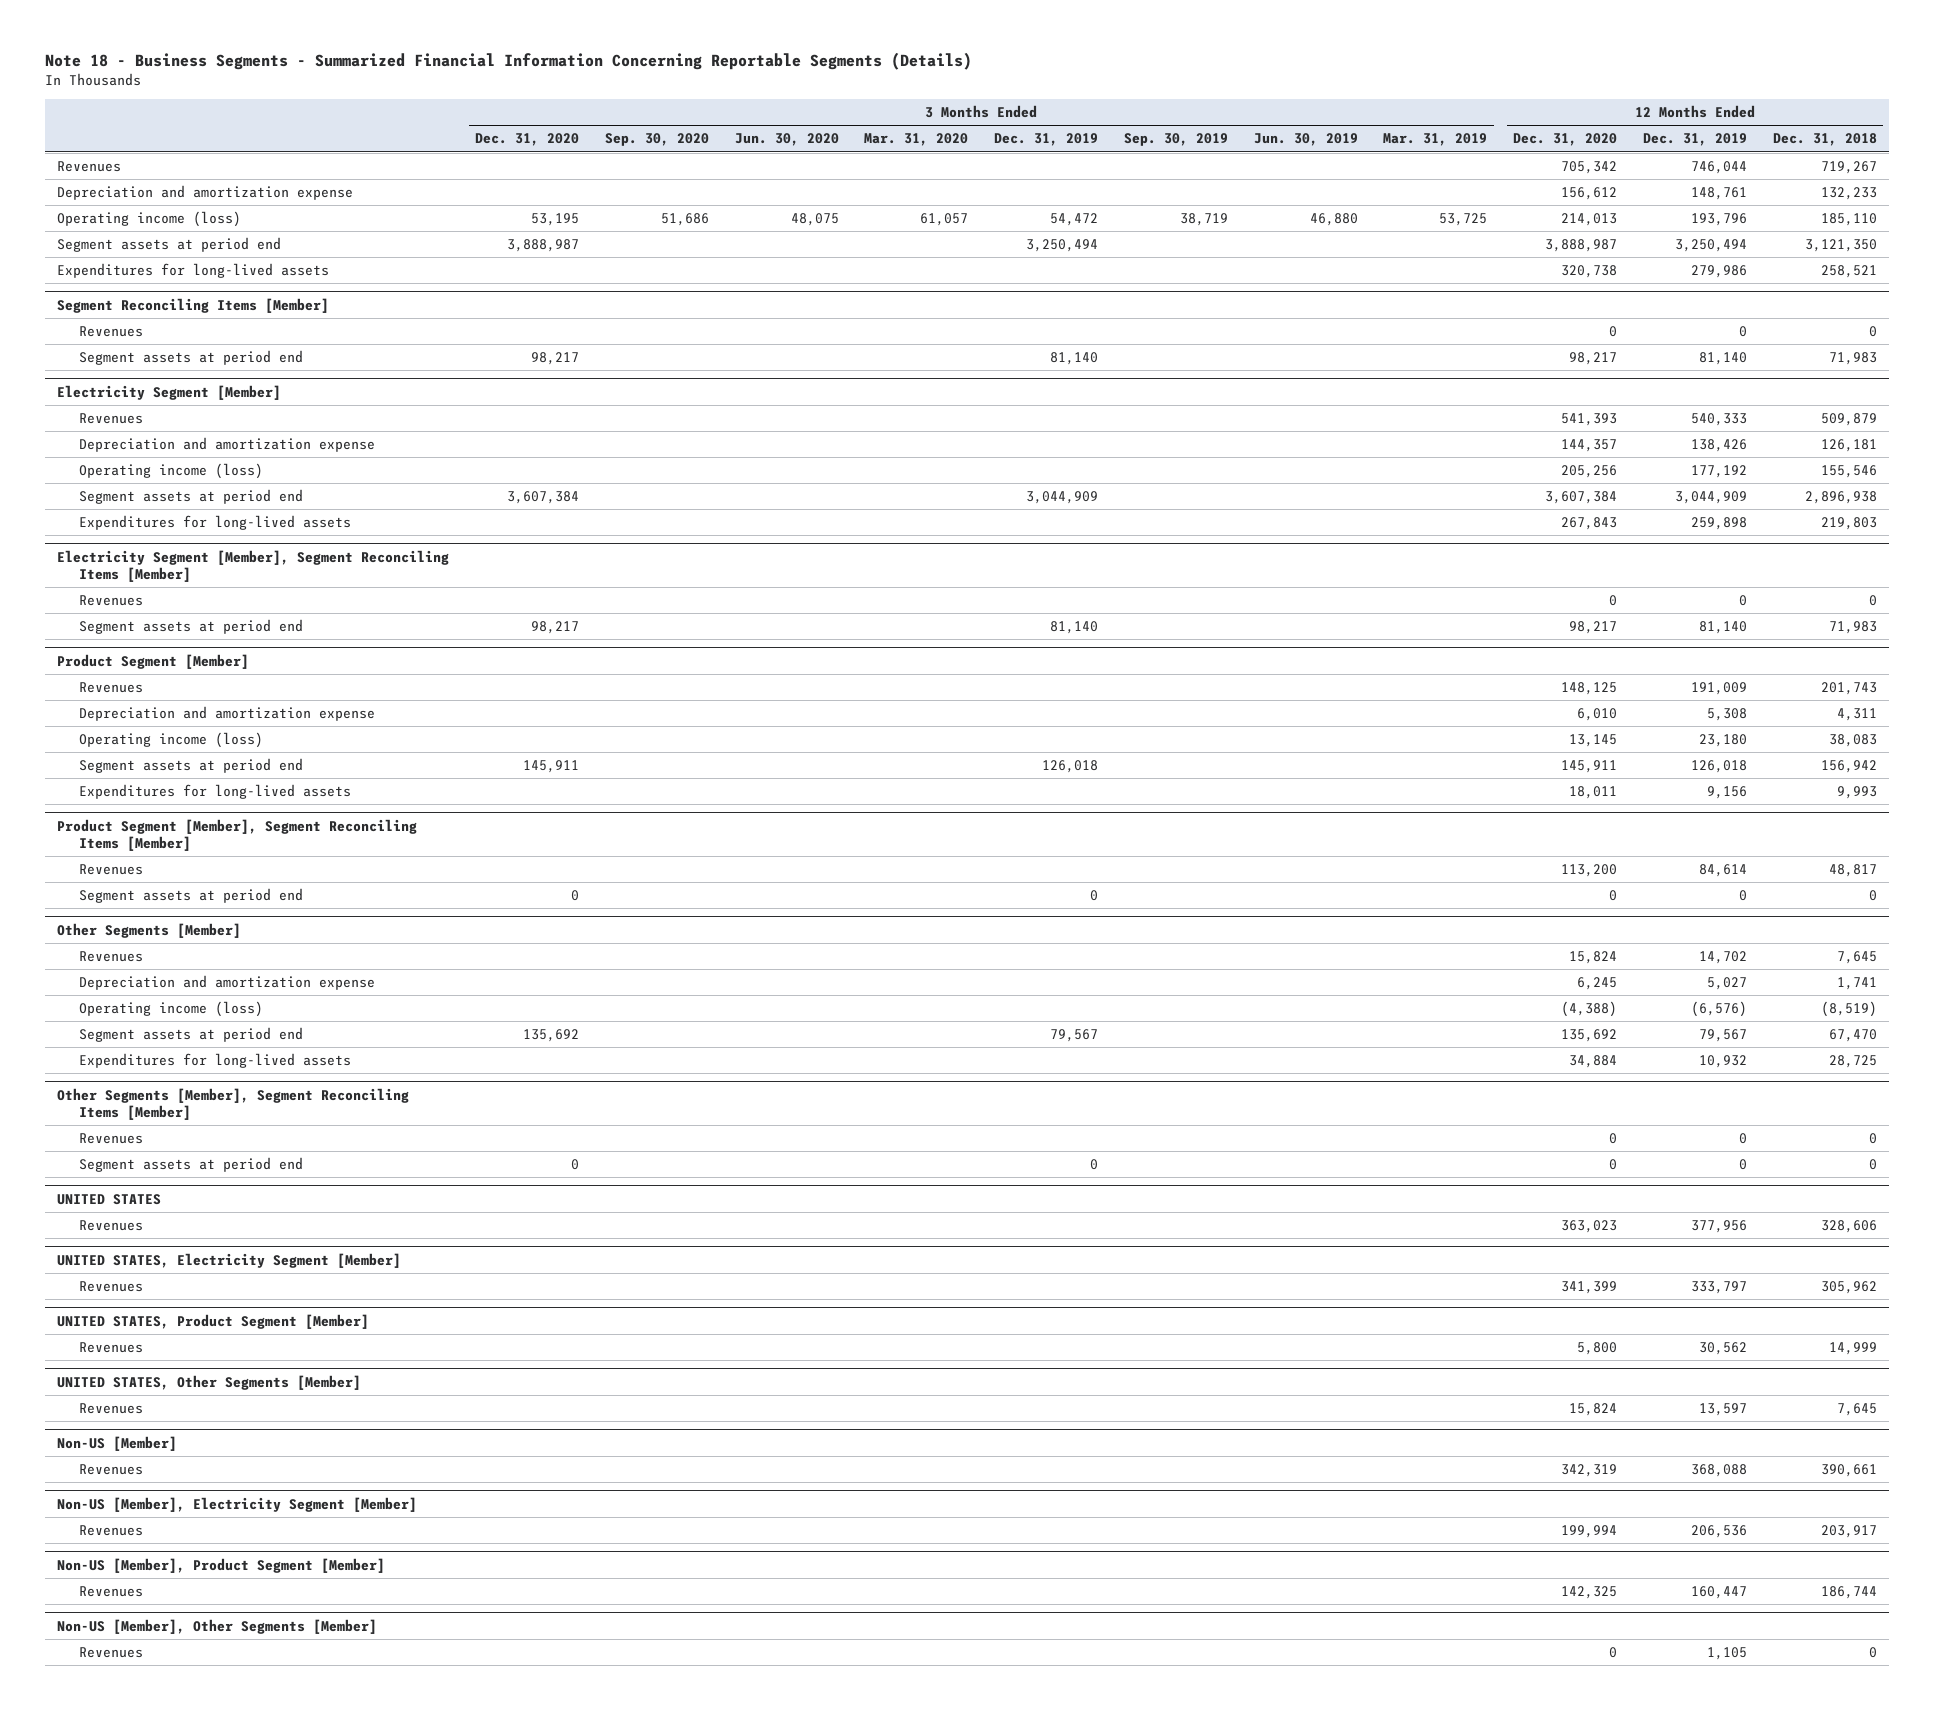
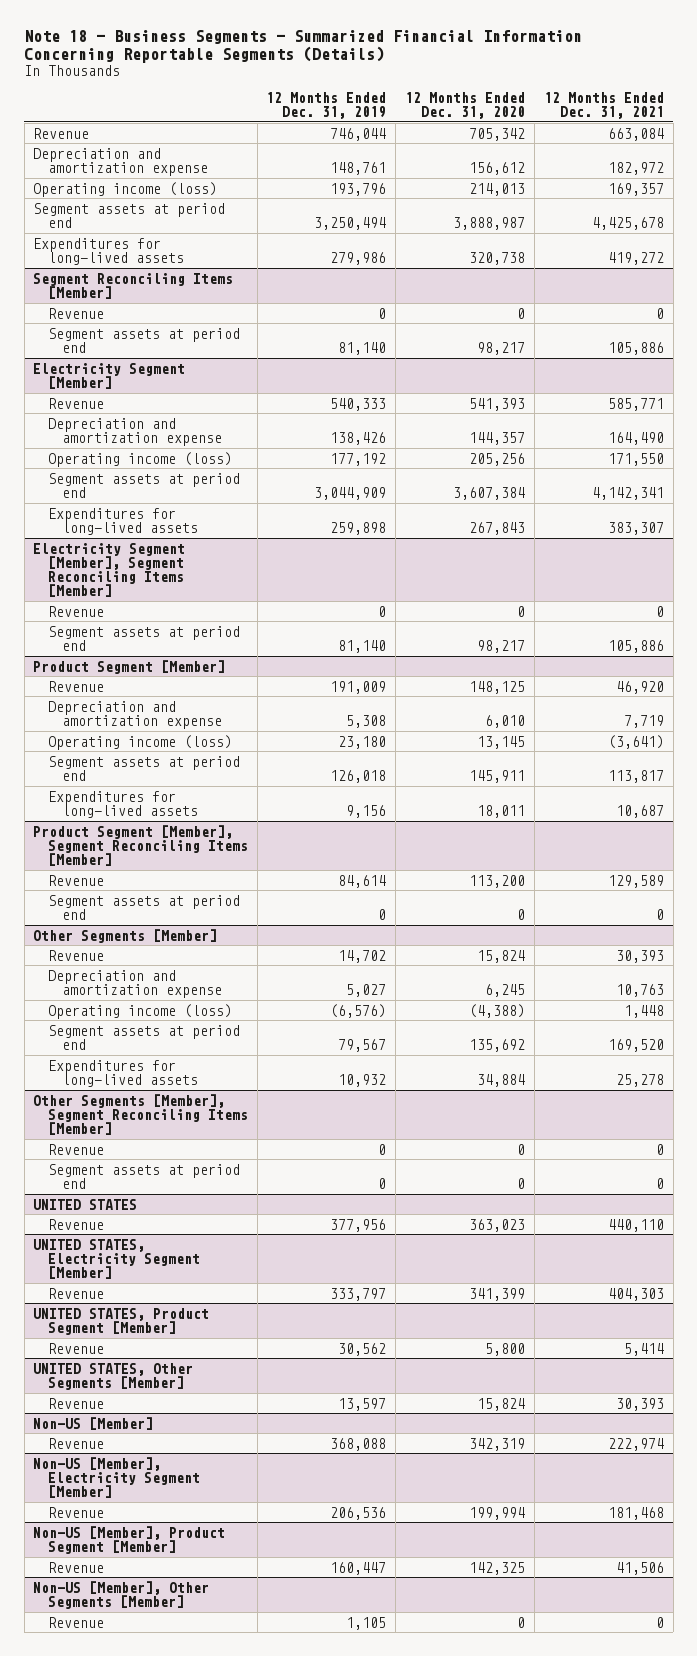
- | 3 Months Ended Dec. 31, 2020 | 3 Months Ended Sep. 30, 2020 | 3 Months Ended Jun. 30, 2020 | 3 Months Ended Mar. 31, 2020 | 3 Months Ended Dec. 31, 2019 | 3 Months Ended Sep. 30, 2019 | 3 Months Ended Jun. 30, 2019 | 3 Months Ended Mar. 31, 2019 | 12 Months Ended Dec. 31, 2020 | 12 Months Ended Dec. 31, 2019 | 12 Months Ended Dec. 31, 2018
+ | 12 Months Ended Dec. 31, 2019 | 12 Months Ended Dec. 31, 2020 | 12 Months Ended Dec. 31, 2021
- Revenues | | | | | | | | | 705,342 | 746,044 | 719,267
+ Revenue | 746,044 | 705,342 | 663,084
@ Segment Reconciling Items [Member]
- Revenues | | | | | | | | | 0 | 0 | 0
+ Revenue | 0 | 0 | 0
@ Electricity Segment [Member]
- Revenues | | | | | | | | | 541,393 | 540,333 | 509,879
+ Revenue | 540,333 | 541,393 | 585,771
@ Electricity Segment [Member], Segment Reconciling Items [Member]
- Revenues | | | | | | | | | 0 | 0 | 0
+ Revenue | 0 | 0 | 0
@ Product Segment [Member]
- Revenues | | | | | | | | | 148,125 | 191,009 | 201,743
+ Revenue | 191,009 | 148,125 | 46,920
@ Product Segment [Member], Segment Reconciling Items [Member]
- Revenues | | | | | | | | | 113,200 | 84,614 | 48,817
+ Revenue | 84,614 | 113,200 | 129,589
@ Other Segments [Member]
- Revenues | | | | | | | | | 15,824 | 14,702 | 7,645
+ Revenue | 14,702 | 15,824 | 30,393
@ Other Segments [Member], Segment Reconciling Items [Member]
- Revenues | | | | | | | | | 0 | 0 | 0
+ Revenue | 0 | 0 | 0
@ UNITED STATES
- Revenues | | | | | | | | | 363,023 | 377,956 | 328,606
+ Revenue | 377,956 | 363,023 | 440,110
@ UNITED STATES, Electricity Segment [Member]
- Revenues | | | | | | | | | 341,399 | 333,797 | 305,962
+ Revenue | 333,797 | 341,399 | 404,303
@ UNITED STATES, Product Segment [Member]
- Revenues | | | | | | | | | 5,800 | 30,562 | 14,999
+ Revenue | 30,562 | 5,800 | 5,414
@ UNITED STATES, Other Segments [Member]
- Revenues | | | | | | | | | 15,824 | 13,597 | 7,645
+ Revenue | 13,597 | 15,824 | 30,393
@ Non-US [Member]
- Revenues | | | | | | | | | 342,319 | 368,088 | 390,661
+ Revenue | 368,088 | 342,319 | 222,974
@ Non-US [Member], Electricity Segment [Member]
- Revenues | | | | | | | | | 199,994 | 206,536 | 203,917
+ Revenue | 206,536 | 199,994 | 181,468
@ Non-US [Member], Product Segment [Member]
- Revenues | | | | | | | | | 142,325 | 160,447 | 186,744
+ Revenue | 160,447 | 142,325 | 41,506
@ Non-US [Member], Other Segments [Member]
- Revenues | | | | | | | | | 0 | 1,105 | 0
+ Revenue | 1,105 | 0 | 0

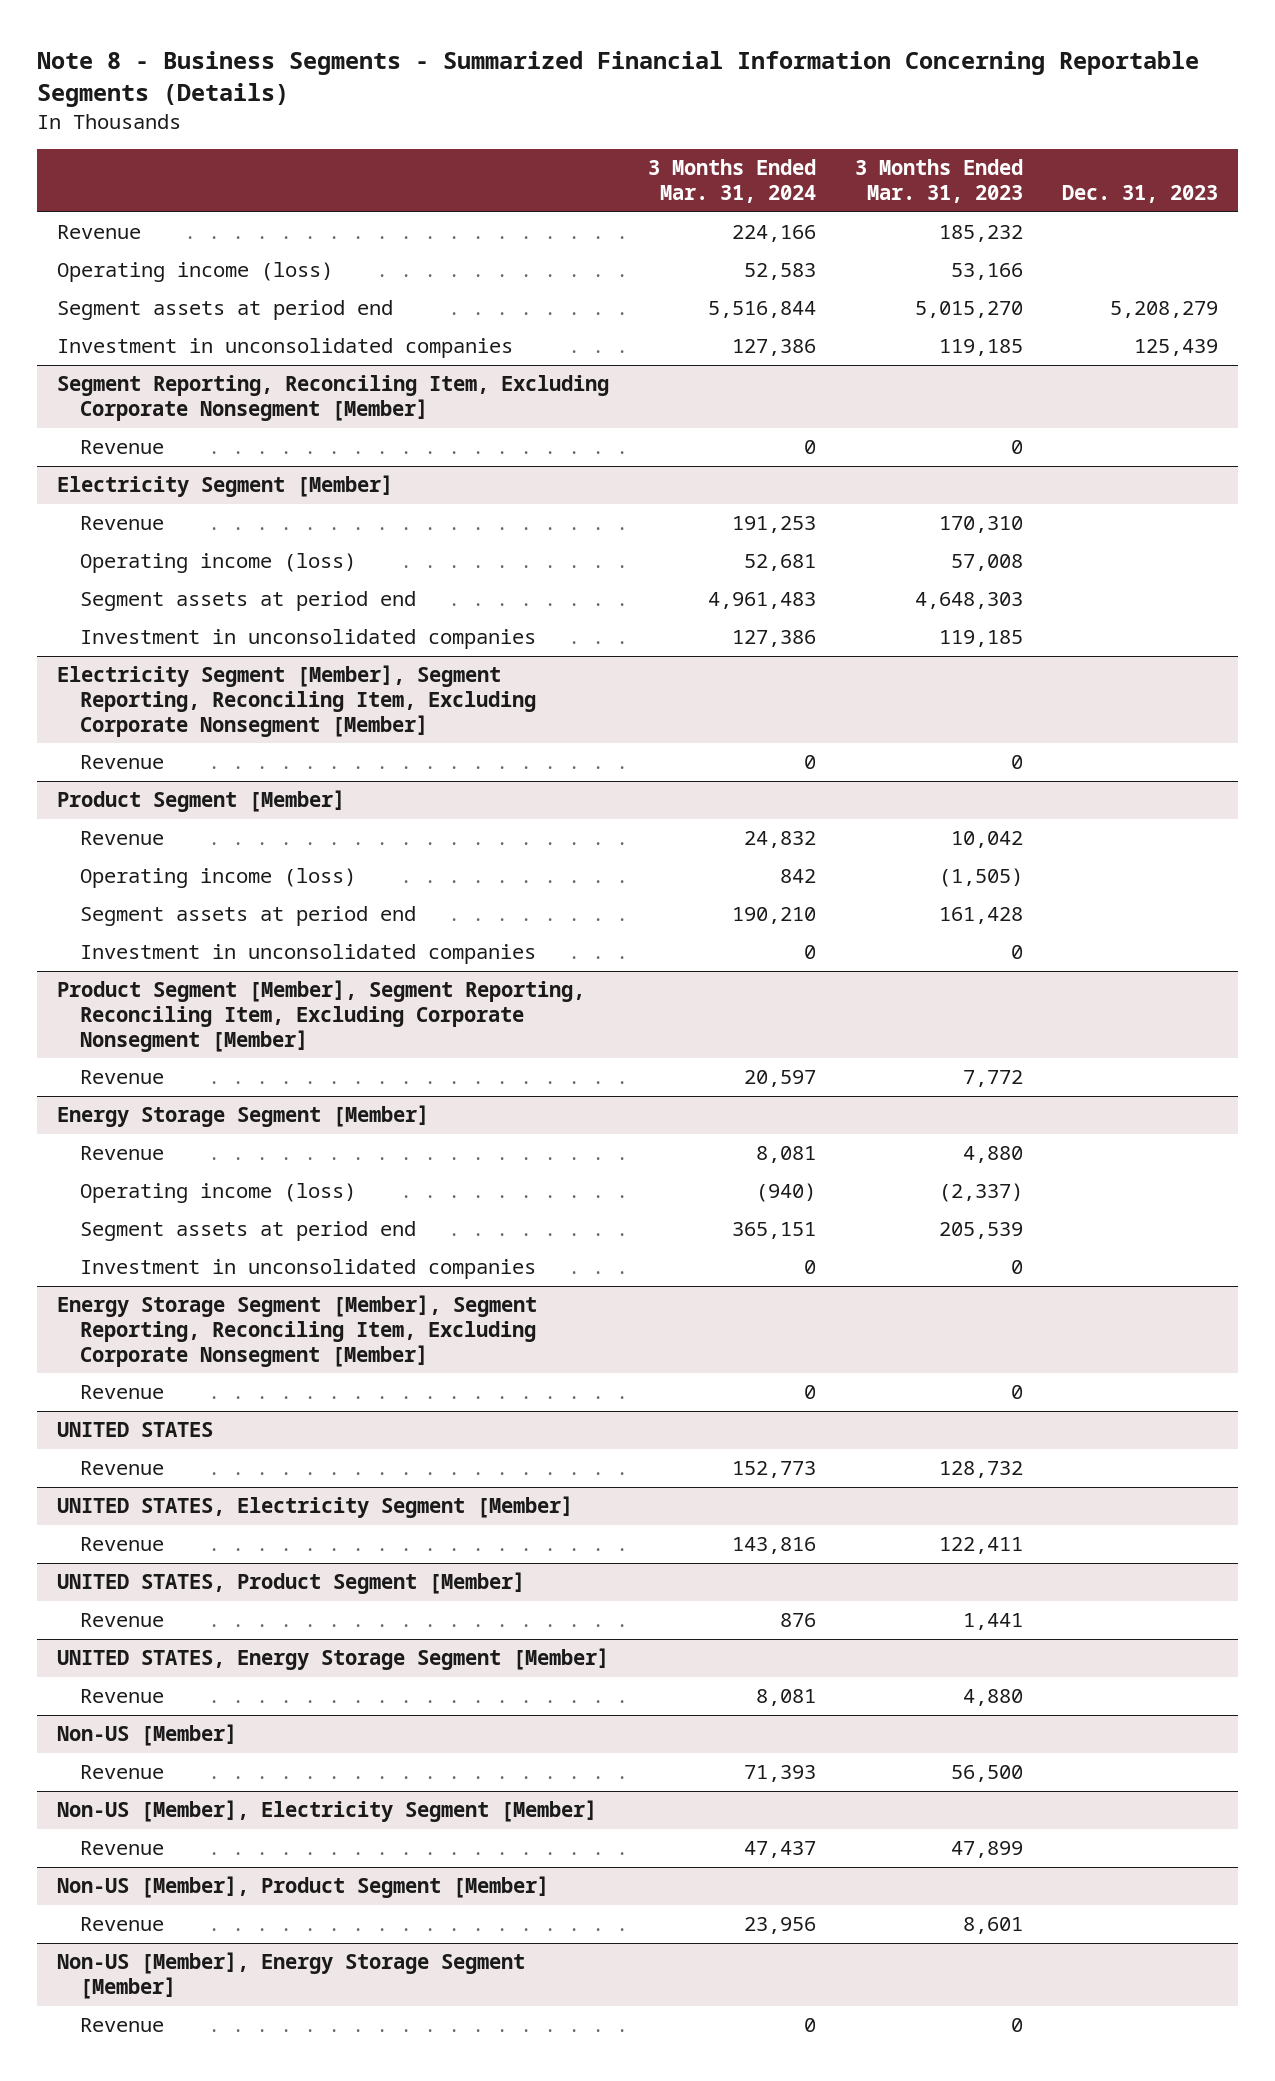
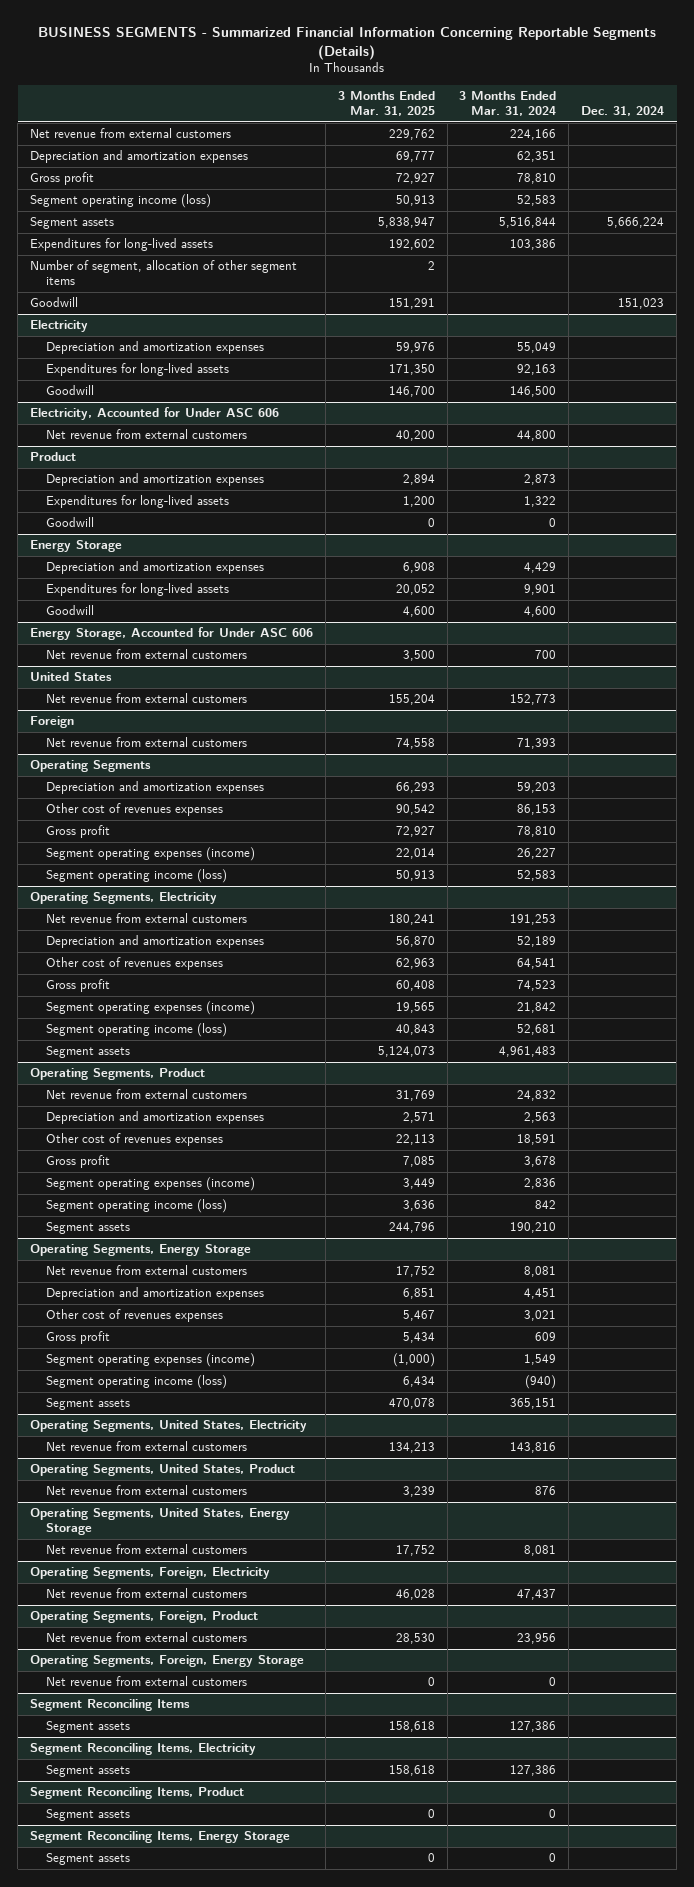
- Note 8 - Business Segments - Summarized Financial Information Concerning Reportable Segments (Details)
+ BUSINESS SEGMENTS - Summarized Financial Information Concerning Reportable Segments (Details)
- | 3 Months Ended Mar. 31, 2024 | 3 Months Ended Mar. 31, 2023 | Dec. 31, 2023
+ | 3 Months Ended Mar. 31, 2025 | 3 Months Ended Mar. 31, 2024 | Dec. 31, 2024
- Revenue | 224,166 | 185,232 |
- Operating income (loss) | 52,583 | 53,166 |
- Segment assets at period end | 5,516,844 | 5,015,270 | 5,208,279
- Investment in unconsolidated companies | 127,386 | 119,185 | 125,439
- Segment Reporting, Reconciling Item, Excluding Corporate Nonsegment [Member]
- Revenue | 0 | 0 |
- Electricity Segment [Member]
- Revenue | 191,253 | 170,310 |
- Operating income (loss) | 52,681 | 57,008 |
- Segment assets at period end | 4,961,483 | 4,648,303 |
- Investment in unconsolidated companies | 127,386 | 119,185 |
- Electricity Segment [Member], Segment Reporting, Reconciling Item, Excluding Corporate Nonsegment [Member]
- Revenue | 0 | 0 |
- Product Segment [Member]
- Revenue | 24,832 | 10,042 |
- Operating income (loss) | 842 | (1,505) |
- Segment assets at period end | 190,210 | 161,428 |
- Investment in unconsolidated companies | 0 | 0 |
- Product Segment [Member], Segment Reporting, Reconciling Item, Excluding Corporate Nonsegment [Member]
- Revenue | 20,597 | 7,772 |
- Energy Storage Segment [Member]
- Revenue | 8,081 | 4,880 |
- Operating income (loss) | (940) | (2,337) |
- Segment assets at period end | 365,151 | 205,539 |
- Investment in unconsolidated companies | 0 | 0 |
- Energy Storage Segment [Member], Segment Reporting, Reconciling Item, Excluding Corporate Nonsegment [Member]
- Revenue | 0 | 0 |
- UNITED STATES
- Revenue | 152,773 | 128,732 |
- UNITED STATES, Electricity Segment [Member]
- Revenue | 143,816 | 122,411 |
- UNITED STATES, Product Segment [Member]
- Revenue | 876 | 1,441 |
- UNITED STATES, Energy Storage Segment [Member]
- Revenue | 8,081 | 4,880 |
- Non-US [Member]
- Revenue | 71,393 | 56,500 |
- Non-US [Member], Electricity Segment [Member]
- Revenue | 47,437 | 47,899 |
- Non-US [Member], Product Segment [Member]
- Revenue | 23,956 | 8,601 |
- Non-US [Member], Energy Storage Segment [Member]
- Revenue | 0 | 0 |
+ Net revenue from external customers | 229,762 | 224,166 |
+ Depreciation and amortization expenses | 69,777 | 62,351 |
+ Gross profit | 72,927 | 78,810 |
+ Segment operating income (loss) | 50,913 | 52,583 |
+ Segment assets | 5,838,947 | 5,516,844 | 5,666,224
+ Expenditures for long-lived assets | 192,602 | 103,386 |
+ Number of segment, allocation of other segment items | 2 | |
+ Goodwill | 151,291 | | 151,023
+ Electricity
+ Depreciation and amortization expenses | 59,976 | 55,049 |
+ Expenditures for long-lived assets | 171,350 | 92,163 |
+ Goodwill | 146,700 | 146,500 |
+ Electricity, Accounted for Under ASC 606
+ Net revenue from external customers | 40,200 | 44,800 |
+ Product
+ Depreciation and amortization expenses | 2,894 | 2,873 |
+ Expenditures for long-lived assets | 1,200 | 1,322 |
+ Goodwill | 0 | 0 |
+ Energy Storage
+ Depreciation and amortization expenses | 6,908 | 4,429 |
+ Expenditures for long-lived assets | 20,052 | 9,901 |
+ Goodwill | 4,600 | 4,600 |
+ Energy Storage, Accounted for Under ASC 606
+ Net revenue from external customers | 3,500 | 700 |
+ United States
+ Net revenue from external customers | 155,204 | 152,773 |
+ Foreign
+ Net revenue from external customers | 74,558 | 71,393 |
+ Operating Segments
+ Depreciation and amortization expenses | 66,293 | 59,203 |
+ Other cost of revenues expenses | 90,542 | 86,153 |
+ Gross profit | 72,927 | 78,810 |
+ Segment operating expenses (income) | 22,014 | 26,227 |
+ Segment operating income (loss) | 50,913 | 52,583 |
+ Operating Segments, Electricity
+ Net revenue from external customers | 180,241 | 191,253 |
+ Depreciation and amortization expenses | 56,870 | 52,189 |
+ Other cost of revenues expenses | 62,963 | 64,541 |
+ Gross profit | 60,408 | 74,523 |
+ Segment operating expenses (income) | 19,565 | 21,842 |
+ Segment operating income (loss) | 40,843 | 52,681 |
+ Segment assets | 5,124,073 | 4,961,483 |
+ Operating Segments, Product
+ Net revenue from external customers | 31,769 | 24,832 |
+ Depreciation and amortization expenses | 2,571 | 2,563 |
+ Other cost of revenues expenses | 22,113 | 18,591 |
+ Gross profit | 7,085 | 3,678 |
+ Segment operating expenses (income) | 3,449 | 2,836 |
+ Segment operating income (loss) | 3,636 | 842 |
+ Segment assets | 244,796 | 190,210 |
+ Operating Segments, Energy Storage
+ Net revenue from external customers | 17,752 | 8,081 |
+ Depreciation and amortization expenses | 6,851 | 4,451 |
+ Other cost of revenues expenses | 5,467 | 3,021 |
+ Gross profit | 5,434 | 609 |
+ Segment operating expenses (income) | (1,000) | 1,549 |
+ Segment operating income (loss) | 6,434 | (940) |
+ Segment assets | 470,078 | 365,151 |
+ Operating Segments, United States, Electricity
+ Net revenue from external customers | 134,213 | 143,816 |
+ Operating Segments, United States, Product
+ Net revenue from external customers | 3,239 | 876 |
+ Operating Segments, United States, Energy Storage
+ Net revenue from external customers | 17,752 | 8,081 |
+ Operating Segments, Foreign, Electricity
+ Net revenue from external customers | 46,028 | 47,437 |
+ Operating Segments, Foreign, Product
+ Net revenue from external customers | 28,530 | 23,956 |
+ Operating Segments, Foreign, Energy Storage
+ Net revenue from external customers | 0 | 0 |
+ Segment Reconciling Items
+ Segment assets | 158,618 | 127,386 |
+ Segment Reconciling Items, Electricity
+ Segment assets | 158,618 | 127,386 |
+ Segment Reconciling Items, Product
+ Segment assets | 0 | 0 |
+ Segment Reconciling Items, Energy Storage
+ Segment assets | 0 | 0 |

